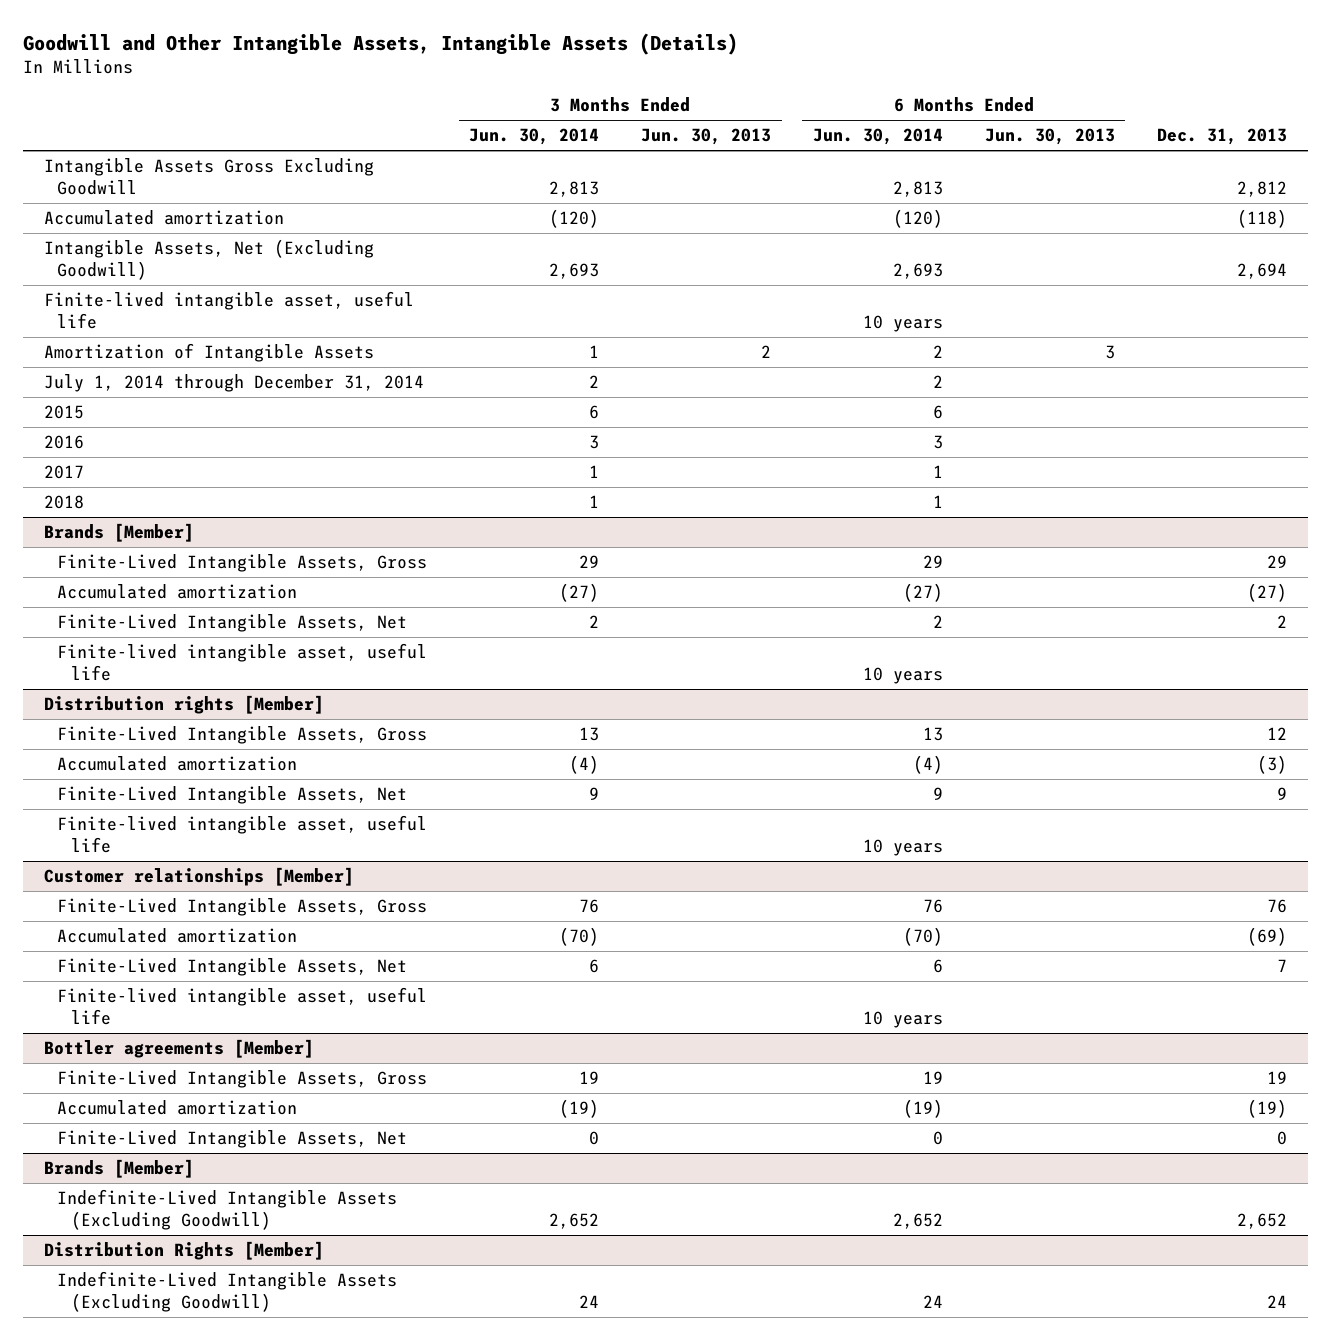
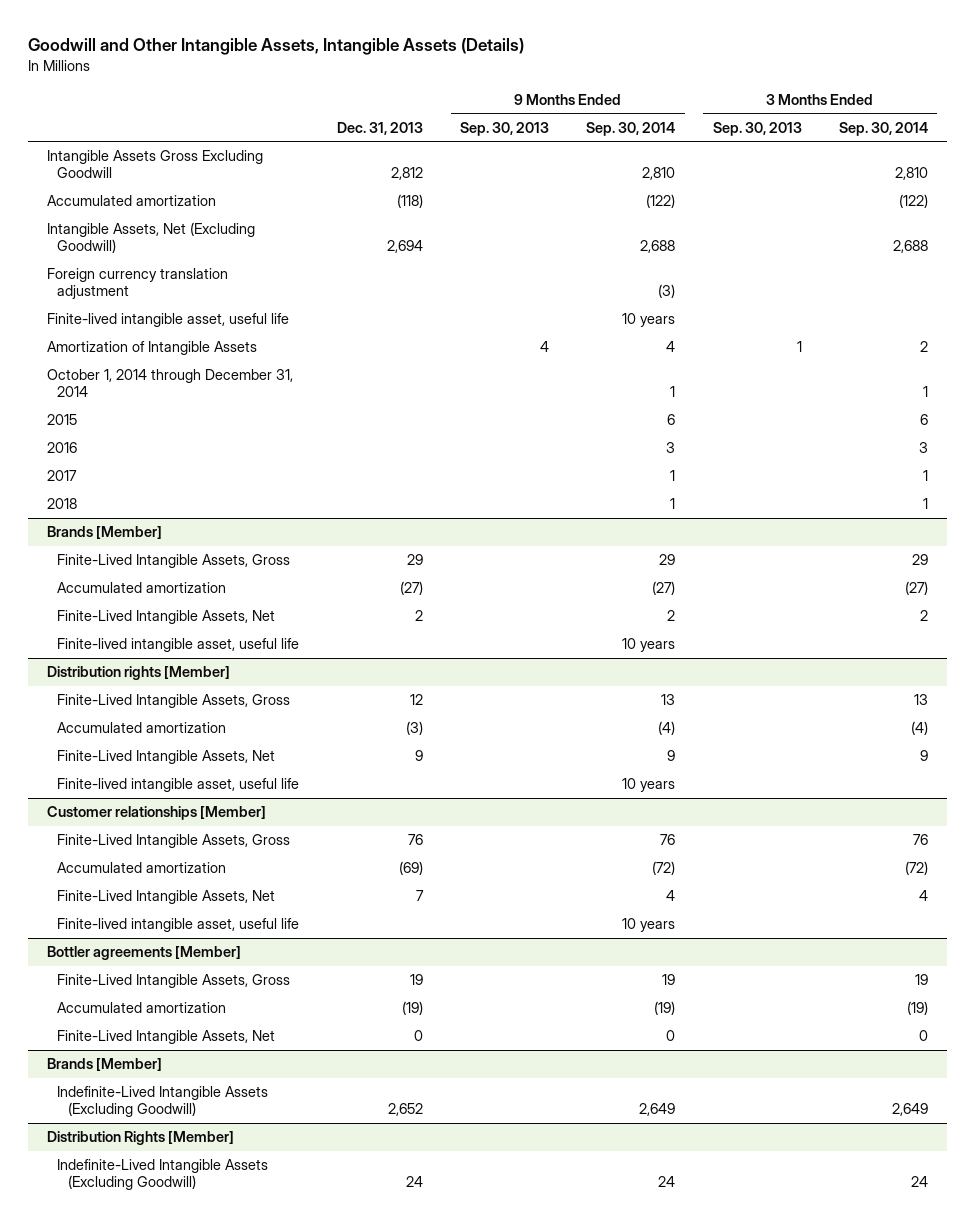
- | 3 Months Ended Jun. 30, 2014 | 3 Months Ended Jun. 30, 2013 | 6 Months Ended Jun. 30, 2014 | 6 Months Ended Jun. 30, 2013 | Dec. 31, 2013
+ | Dec. 31, 2013 | 9 Months Ended Sep. 30, 2013 | 9 Months Ended Sep. 30, 2014 | 3 Months Ended Sep. 30, 2013 | 3 Months Ended Sep. 30, 2014
+ Foreign currency translation adjustment | | | (3) | |
- July 1, 2014 through December 31, 2014 | 2 | | 2 | |
+ October 1, 2014 through December 31, 2014 | | | 1 | | 1

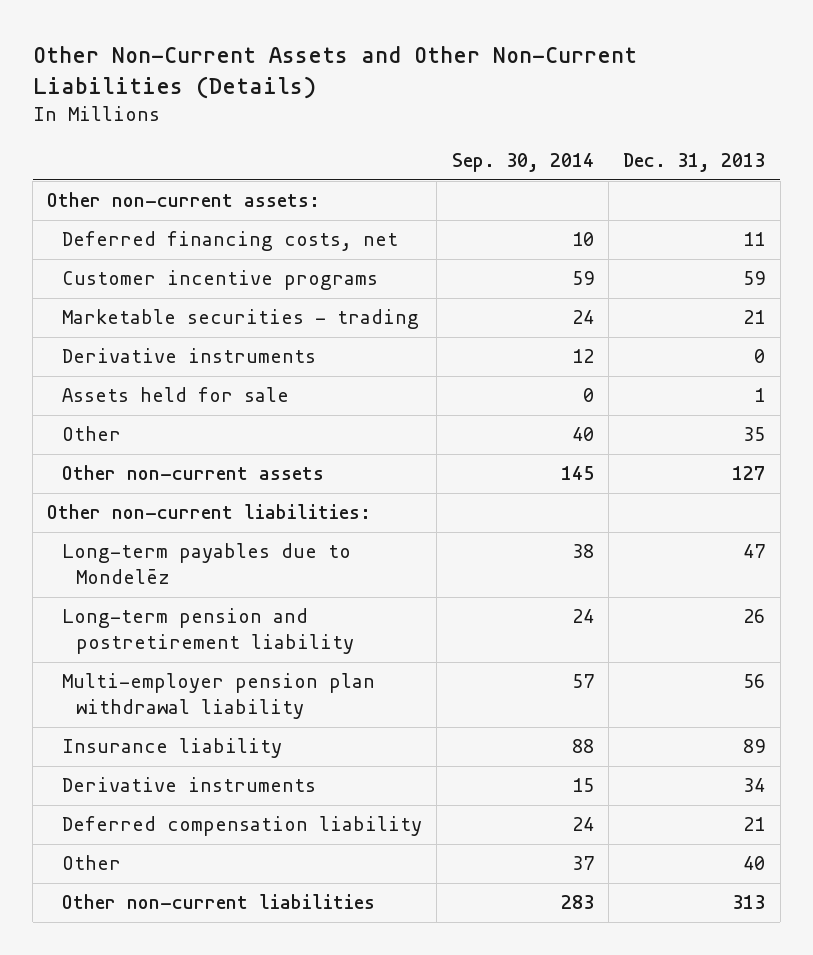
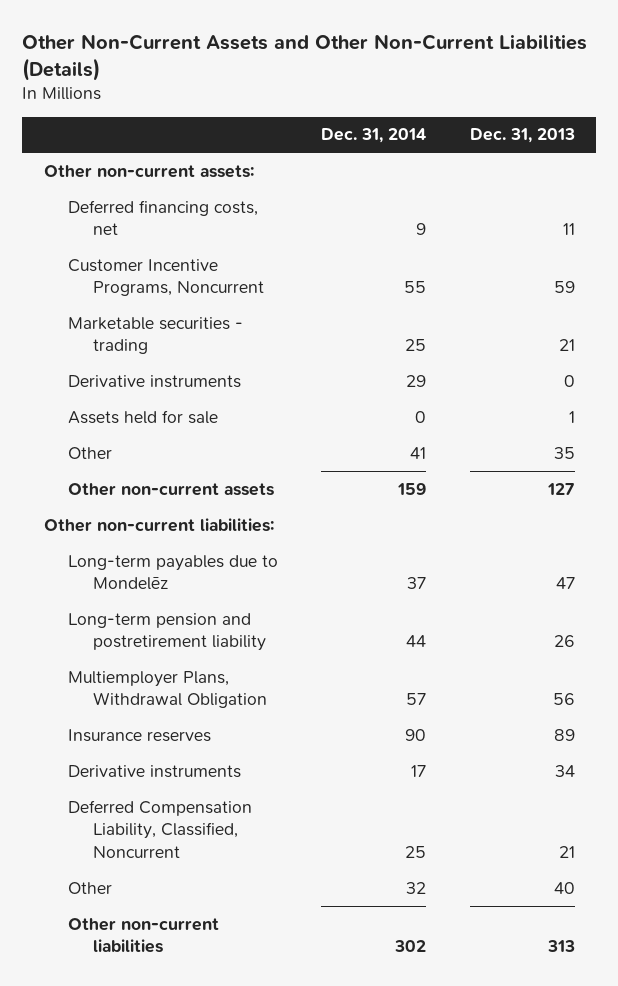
- | Sep. 30, 2014 | Dec. 31, 2013
+ | Dec. 31, 2014 | Dec. 31, 2013
- Customer incentive programs | 59 | 59
+ Customer Incentive Programs, Noncurrent | 55 | 59
- Multi-employer pension plan withdrawal liability | 57 | 56
- Insurance liability | 88 | 89
+ Multiemployer Plans, Withdrawal Obligation | 57 | 56
+ Insurance reserves | 90 | 89
- Deferred compensation liability | 24 | 21
+ Deferred Compensation Liability, Classified, Noncurrent | 25 | 21

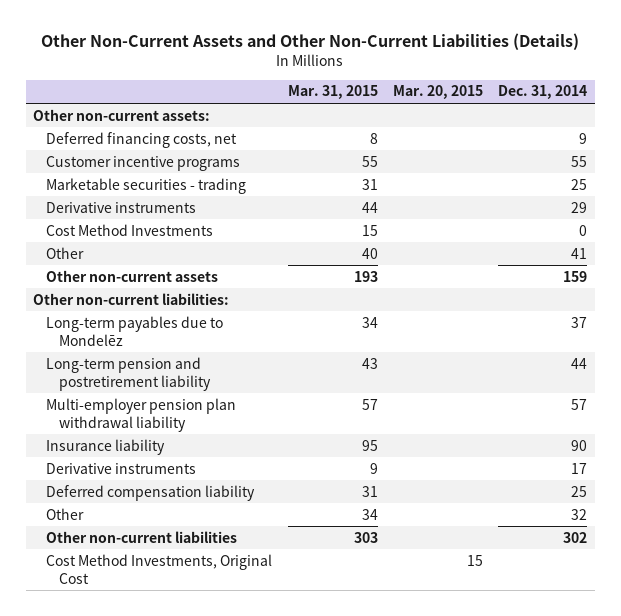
- | Dec. 31, 2014 | Dec. 31, 2013
+ | Mar. 31, 2015 | Mar. 20, 2015 | Dec. 31, 2014
- Customer Incentive Programs, Noncurrent | 55 | 59
+ Customer incentive programs | 55 | | 55
- Assets held for sale | 0 | 1
+ Cost Method Investments | 15 | | 0
- Multiemployer Plans, Withdrawal Obligation | 57 | 56
- Insurance reserves | 90 | 89
+ Multi-employer pension plan withdrawal liability | 57 | | 57
+ Insurance liability | 95 | | 90
- Deferred Compensation Liability, Classified, Noncurrent | 25 | 21
+ Deferred compensation liability | 31 | | 25
+ Cost Method Investments, Original Cost | | 15 |

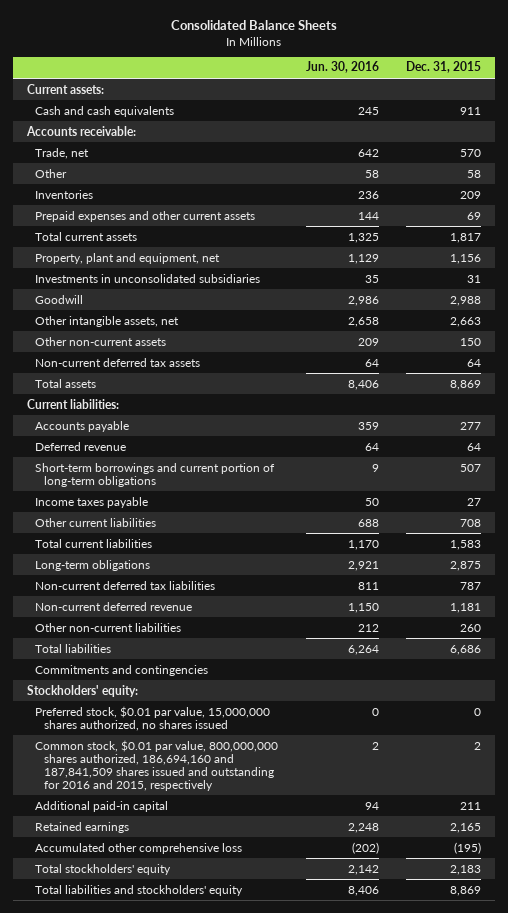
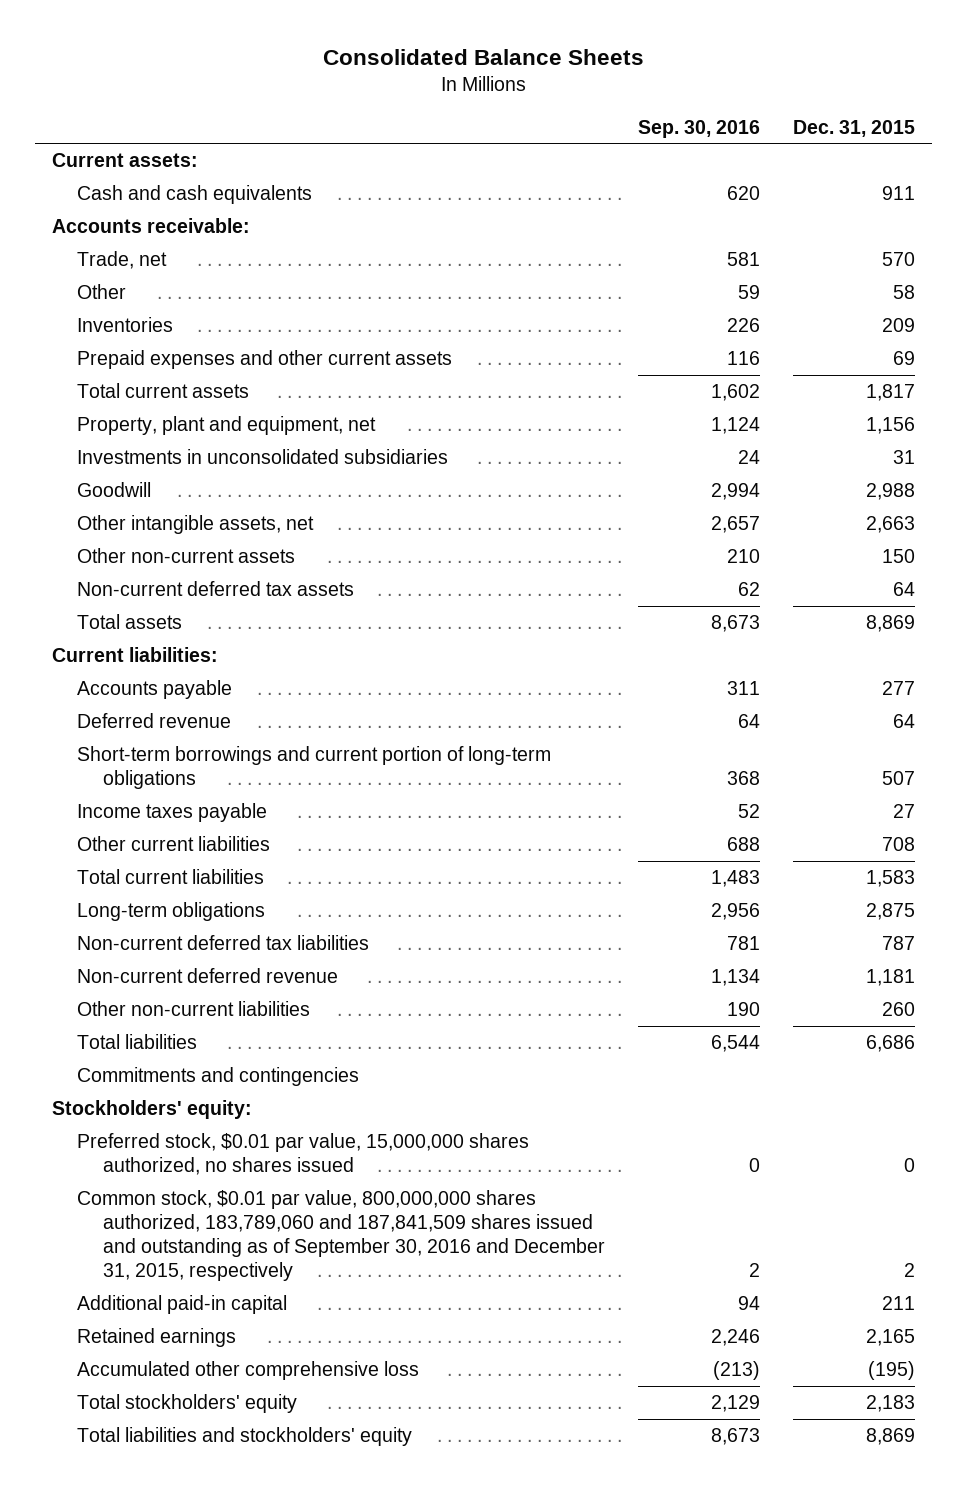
- | Jun. 30, 2016 | Dec. 31, 2015
+ | Sep. 30, 2016 | Dec. 31, 2015
- Common stock, $0.01 par value, 800,000,000 shares authorized, 186,694,160 and 187,841,509 shares issued and outstanding for 2016 and 2015, respectively | 2 | 2
+ Common stock, $0.01 par value, 800,000,000 shares authorized, 183,789,060 and 187,841,509 shares issued and outstanding as of September 30, 2016 and December 31, 2015, respectively | 2 | 2

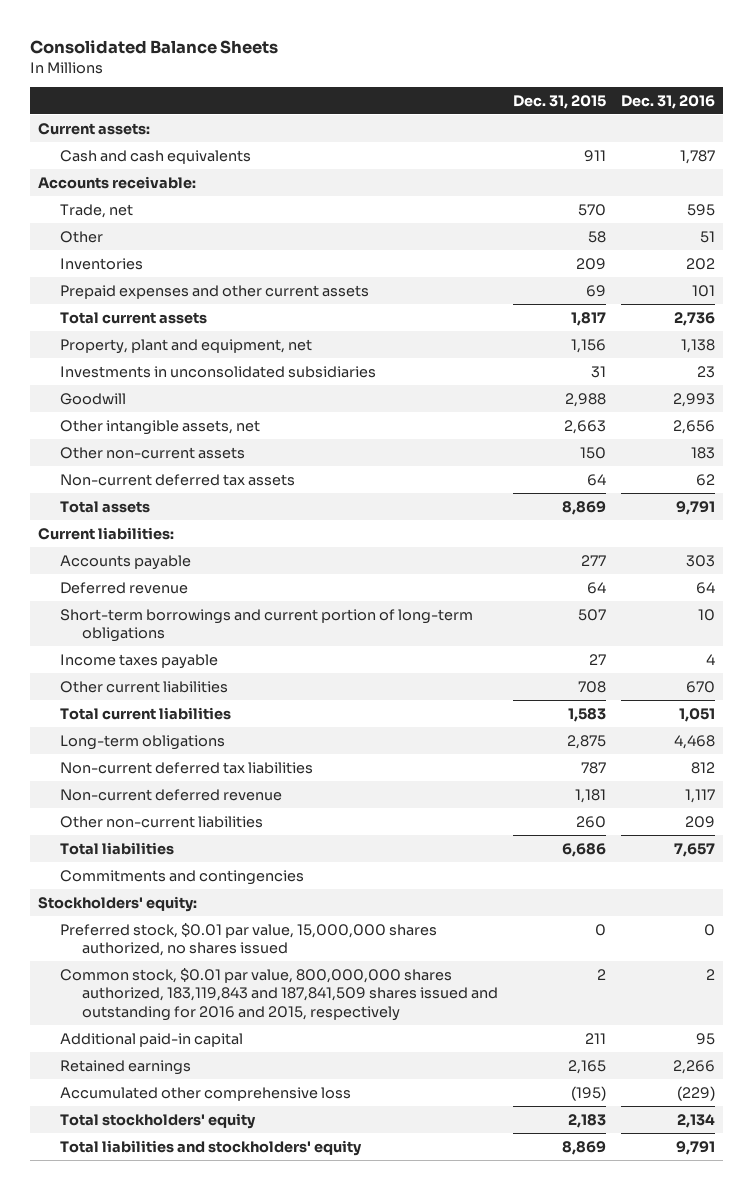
- | Sep. 30, 2016 | Dec. 31, 2015
+ | Dec. 31, 2015 | Dec. 31, 2016
- Common stock, $0.01 par value, 800,000,000 shares authorized, 183,789,060 and 187,841,509 shares issued and outstanding as of September 30, 2016 and December 31, 2015, respectively | 2 | 2
+ Common stock, $0.01 par value, 800,000,000 shares authorized, 183,119,843 and 187,841,509 shares issued and outstanding for 2016 and 2015, respectively | 2 | 2

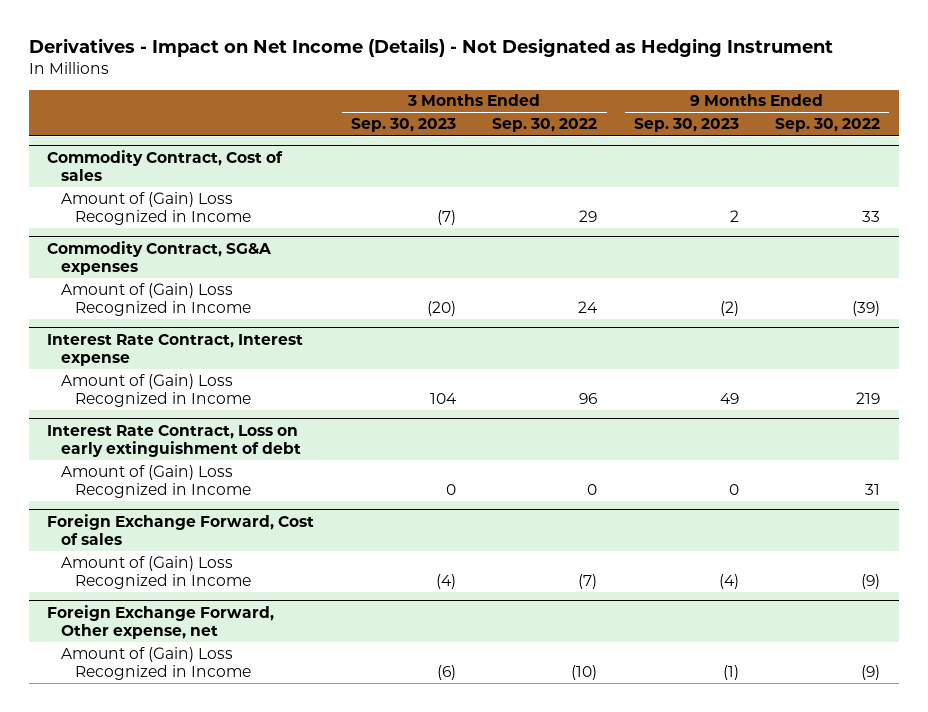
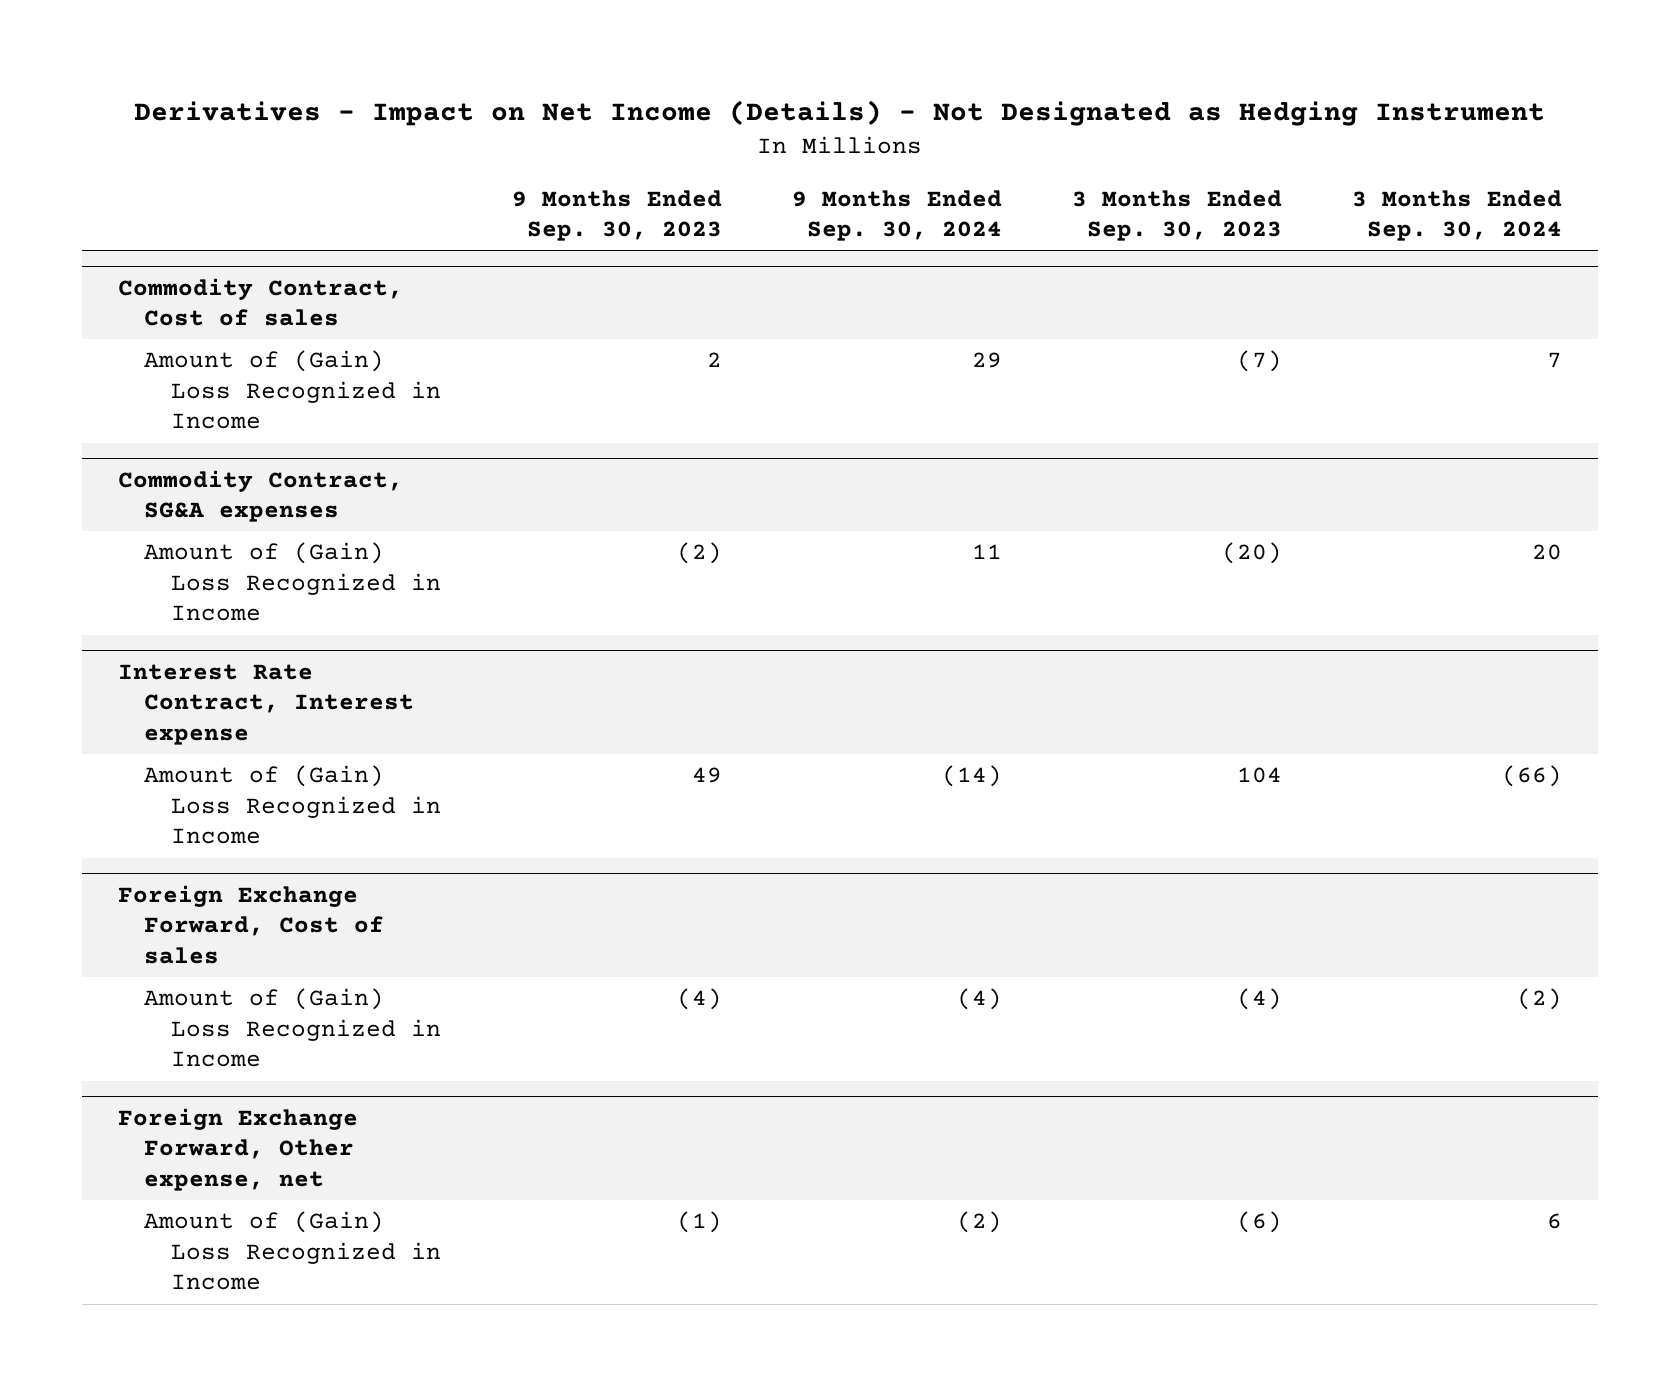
- | 3 Months Ended Sep. 30, 2023 | 3 Months Ended Sep. 30, 2022 | 9 Months Ended Sep. 30, 2023 | 9 Months Ended Sep. 30, 2022
+ | 9 Months Ended Sep. 30, 2023 | 9 Months Ended Sep. 30, 2024 | 3 Months Ended Sep. 30, 2023 | 3 Months Ended Sep. 30, 2024
- Interest Rate Contract, Loss on early extinguishment of debt
- Amount of (Gain) Loss Recognized in Income | 0 | 0 | 0 | 31

